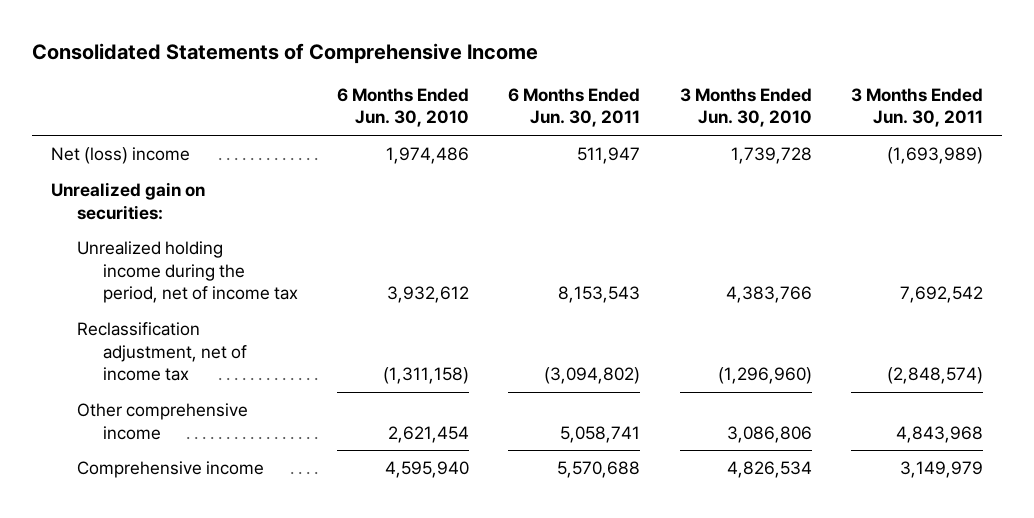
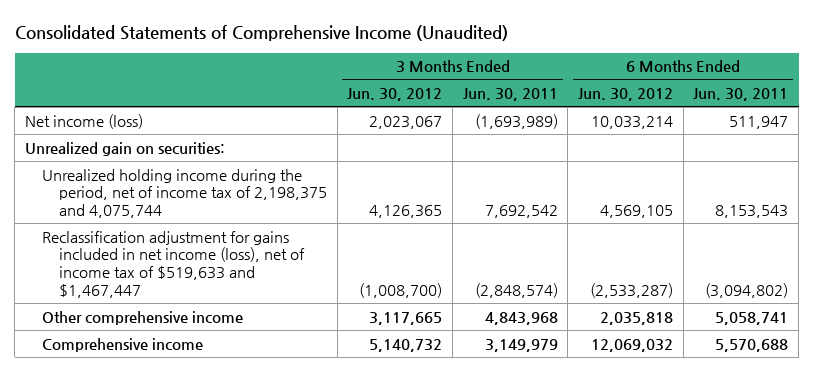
- Consolidated Statements of Comprehensive Income
+ Consolidated Statements of Comprehensive Income (Unaudited)
- | 6 Months Ended Jun. 30, 2010 | 6 Months Ended Jun. 30, 2011 | 3 Months Ended Jun. 30, 2010 | 3 Months Ended Jun. 30, 2011
+ | 3 Months Ended Jun. 30, 2012 | 3 Months Ended Jun. 30, 2011 | 6 Months Ended Jun. 30, 2012 | 6 Months Ended Jun. 30, 2011
- Net (loss) income | 1,974,486 | 511,947 | 1,739,728 | (1,693,989)
+ Net income (loss) | 2,023,067 | (1,693,989) | 10,033,214 | 511,947
- Unrealized holding income during the period, net of income tax | 3,932,612 | 8,153,543 | 4,383,766 | 7,692,542
- Reclassification adjustment, net of income tax | (1,311,158) | (3,094,802) | (1,296,960) | (2,848,574)
+ Unrealized holding income during the period, net of income tax of 2,198,375 and 4,075,744 | 4,126,365 | 7,692,542 | 4,569,105 | 8,153,543
+ Reclassification adjustment for gains included in net income (loss), net of income tax of $519,633 and $1,467,447 | (1,008,700) | (2,848,574) | (2,533,287) | (3,094,802)

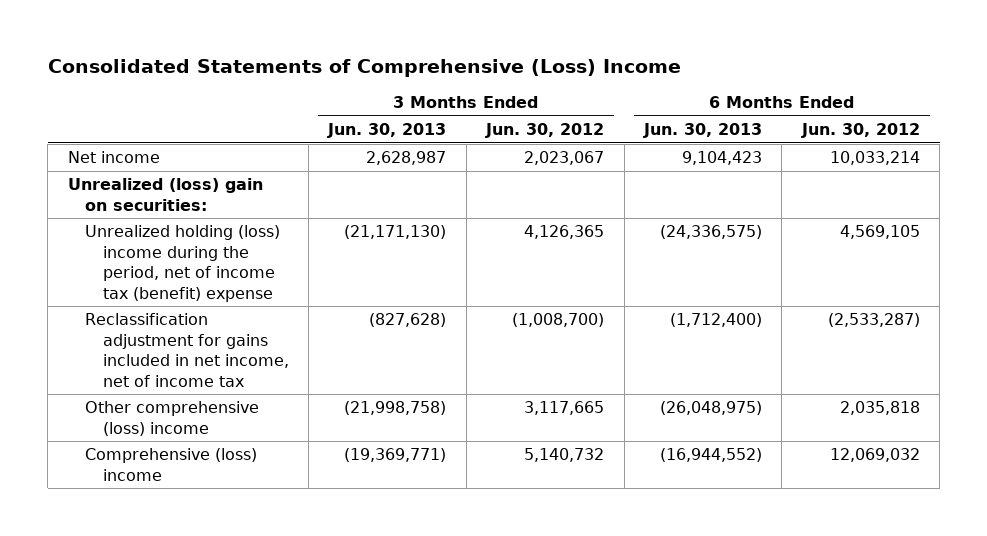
- Consolidated Statements of Comprehensive Income (Unaudited)
+ Consolidated Statements of Comprehensive (Loss) Income
- | 3 Months Ended Jun. 30, 2012 | 3 Months Ended Jun. 30, 2011 | 6 Months Ended Jun. 30, 2012 | 6 Months Ended Jun. 30, 2011
+ | 3 Months Ended Jun. 30, 2013 | 3 Months Ended Jun. 30, 2012 | 6 Months Ended Jun. 30, 2013 | 6 Months Ended Jun. 30, 2012
- Net income (loss) | 2,023,067 | (1,693,989) | 10,033,214 | 511,947
- Unrealized gain on securities:
- Unrealized holding income during the period, net of income tax of 2,198,375 and 4,075,744 | 4,126,365 | 7,692,542 | 4,569,105 | 8,153,543
- Reclassification adjustment for gains included in net income (loss), net of income tax of $519,633 and $1,467,447 | (1,008,700) | (2,848,574) | (2,533,287) | (3,094,802)
- Other comprehensive income | 3,117,665 | 4,843,968 | 2,035,818 | 5,058,741
- Comprehensive income | 5,140,732 | 3,149,979 | 12,069,032 | 5,570,688
+ Net income | 2,628,987 | 2,023,067 | 9,104,423 | 10,033,214
+ Unrealized (loss) gain on securities:
+ Unrealized holding (loss) income during the period, net of income tax (benefit) expense | (21,171,130) | 4,126,365 | (24,336,575) | 4,569,105
+ Reclassification adjustment for gains included in net income, net of income tax | (827,628) | (1,008,700) | (1,712,400) | (2,533,287)
+ Other comprehensive (loss) income | (21,998,758) | 3,117,665 | (26,048,975) | 2,035,818
+ Comprehensive (loss) income | (19,369,771) | 5,140,732 | (16,944,552) | 12,069,032

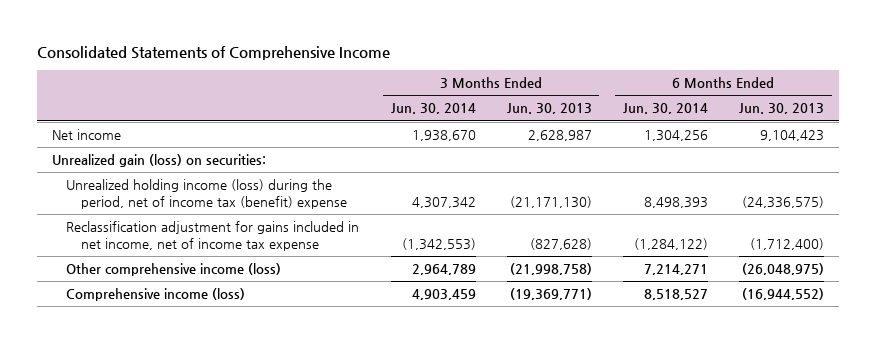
- Consolidated Statements of Comprehensive (Loss) Income
+ Consolidated Statements of Comprehensive Income
- | 3 Months Ended Jun. 30, 2013 | 3 Months Ended Jun. 30, 2012 | 6 Months Ended Jun. 30, 2013 | 6 Months Ended Jun. 30, 2012
+ | 3 Months Ended Jun. 30, 2014 | 3 Months Ended Jun. 30, 2013 | 6 Months Ended Jun. 30, 2014 | 6 Months Ended Jun. 30, 2013
- Unrealized (loss) gain on securities:
- Unrealized holding (loss) income during the period, net of income tax (benefit) expense | (21,171,130) | 4,126,365 | (24,336,575) | 4,569,105
- Reclassification adjustment for gains included in net income, net of income tax | (827,628) | (1,008,700) | (1,712,400) | (2,533,287)
- Other comprehensive (loss) income | (21,998,758) | 3,117,665 | (26,048,975) | 2,035,818
- Comprehensive (loss) income | (19,369,771) | 5,140,732 | (16,944,552) | 12,069,032
+ Unrealized gain (loss) on securities:
+ Unrealized holding income (loss) during the period, net of income tax (benefit) expense | 4,307,342 | (21,171,130) | 8,498,393 | (24,336,575)
+ Reclassification adjustment for gains included in net income, net of income tax expense | (1,342,553) | (827,628) | (1,284,122) | (1,712,400)
+ Other comprehensive income (loss) | 2,964,789 | (21,998,758) | 7,214,271 | (26,048,975)
+ Comprehensive income (loss) | 4,903,459 | (19,369,771) | 8,518,527 | (16,944,552)

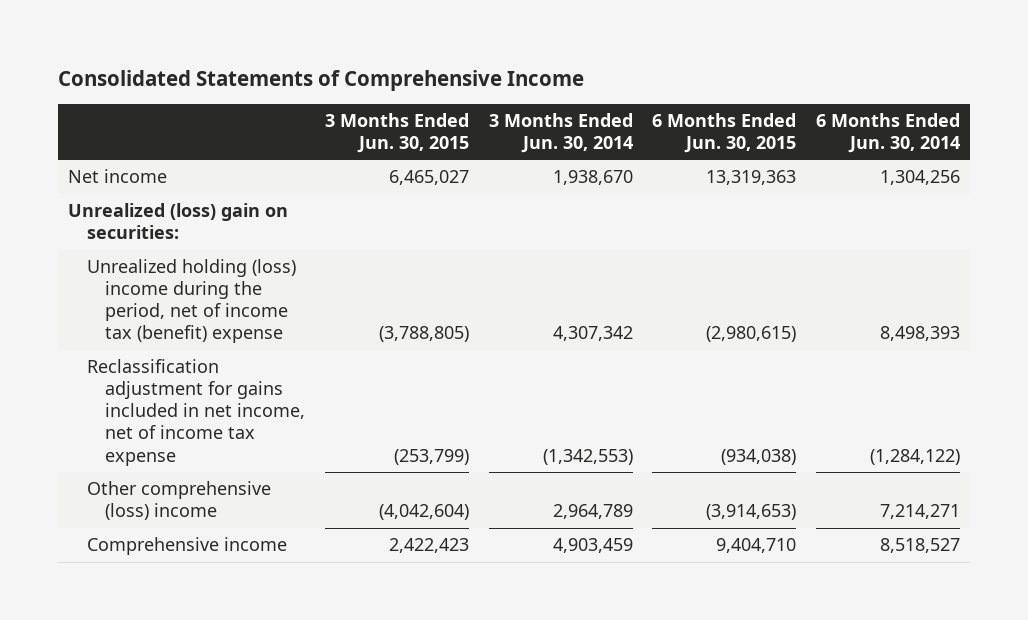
- | 3 Months Ended Jun. 30, 2014 | 3 Months Ended Jun. 30, 2013 | 6 Months Ended Jun. 30, 2014 | 6 Months Ended Jun. 30, 2013
+ | 3 Months Ended Jun. 30, 2015 | 3 Months Ended Jun. 30, 2014 | 6 Months Ended Jun. 30, 2015 | 6 Months Ended Jun. 30, 2014
- Unrealized gain (loss) on securities:
- Unrealized holding income (loss) during the period, net of income tax (benefit) expense | 4,307,342 | (21,171,130) | 8,498,393 | (24,336,575)
+ Unrealized (loss) gain on securities:
+ Unrealized holding (loss) income during the period, net of income tax (benefit) expense | (3,788,805) | 4,307,342 | (2,980,615) | 8,498,393
- Other comprehensive income (loss) | 2,964,789 | (21,998,758) | 7,214,271 | (26,048,975)
- Comprehensive income (loss) | 4,903,459 | (19,369,771) | 8,518,527 | (16,944,552)
+ Other comprehensive (loss) income | (4,042,604) | 2,964,789 | (3,914,653) | 7,214,271
+ Comprehensive income | 2,422,423 | 4,903,459 | 9,404,710 | 8,518,527

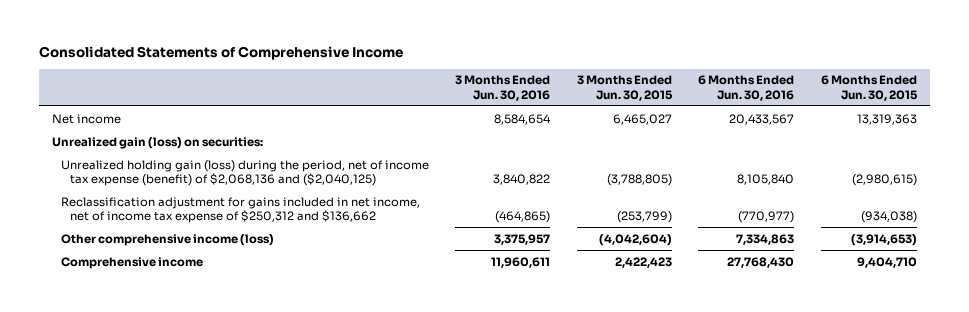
- | 3 Months Ended Jun. 30, 2015 | 3 Months Ended Jun. 30, 2014 | 6 Months Ended Jun. 30, 2015 | 6 Months Ended Jun. 30, 2014
+ | 3 Months Ended Jun. 30, 2016 | 3 Months Ended Jun. 30, 2015 | 6 Months Ended Jun. 30, 2016 | 6 Months Ended Jun. 30, 2015
- Unrealized (loss) gain on securities:
- Unrealized holding (loss) income during the period, net of income tax (benefit) expense | (3,788,805) | 4,307,342 | (2,980,615) | 8,498,393
- Reclassification adjustment for gains included in net income, net of income tax expense | (253,799) | (1,342,553) | (934,038) | (1,284,122)
- Other comprehensive (loss) income | (4,042,604) | 2,964,789 | (3,914,653) | 7,214,271
+ Unrealized gain (loss) on securities:
+ Unrealized holding gain (loss) during the period, net of income tax expense (benefit) of $2,068,136 and ($2,040,125) | 3,840,822 | (3,788,805) | 8,105,840 | (2,980,615)
+ Reclassification adjustment for gains included in net income, net of income tax expense of $250,312 and $136,662 | (464,865) | (253,799) | (770,977) | (934,038)
+ Other comprehensive income (loss) | 3,375,957 | (4,042,604) | 7,334,863 | (3,914,653)

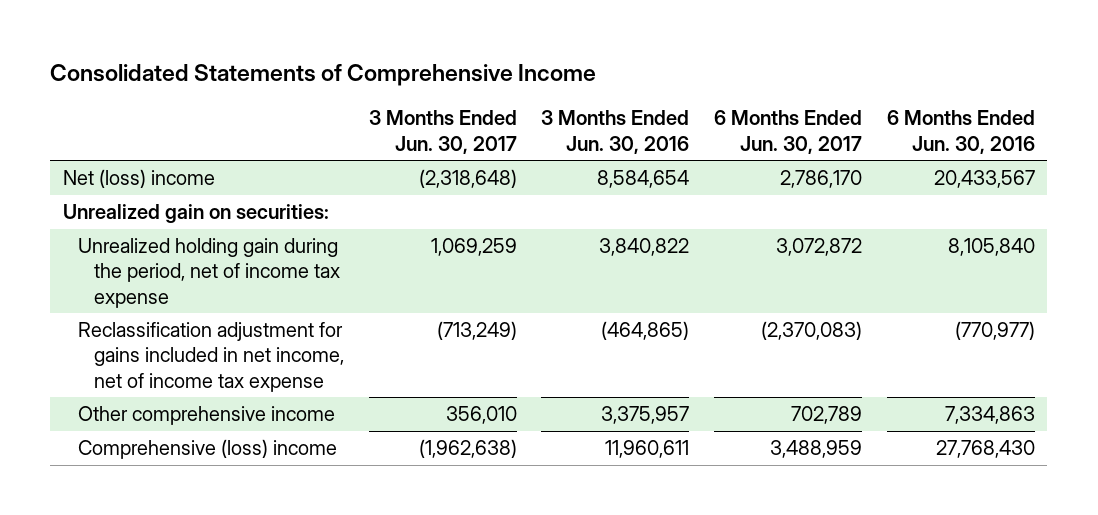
- | 3 Months Ended Jun. 30, 2016 | 3 Months Ended Jun. 30, 2015 | 6 Months Ended Jun. 30, 2016 | 6 Months Ended Jun. 30, 2015
+ | 3 Months Ended Jun. 30, 2017 | 3 Months Ended Jun. 30, 2016 | 6 Months Ended Jun. 30, 2017 | 6 Months Ended Jun. 30, 2016
- Net income | 8,584,654 | 6,465,027 | 20,433,567 | 13,319,363
- Unrealized gain (loss) on securities:
- Unrealized holding gain (loss) during the period, net of income tax expense (benefit) of $2,068,136 and ($2,040,125) | 3,840,822 | (3,788,805) | 8,105,840 | (2,980,615)
- Reclassification adjustment for gains included in net income, net of income tax expense of $250,312 and $136,662 | (464,865) | (253,799) | (770,977) | (934,038)
- Other comprehensive income (loss) | 3,375,957 | (4,042,604) | 7,334,863 | (3,914,653)
- Comprehensive income | 11,960,611 | 2,422,423 | 27,768,430 | 9,404,710
+ Net (loss) income | (2,318,648) | 8,584,654 | 2,786,170 | 20,433,567
+ Unrealized gain on securities:
+ Unrealized holding gain during the period, net of income tax expense | 1,069,259 | 3,840,822 | 3,072,872 | 8,105,840
+ Reclassification adjustment for gains included in net income, net of income tax expense | (713,249) | (464,865) | (2,370,083) | (770,977)
+ Other comprehensive income | 356,010 | 3,375,957 | 702,789 | 7,334,863
+ Comprehensive (loss) income | (1,962,638) | 11,960,611 | 3,488,959 | 27,768,430

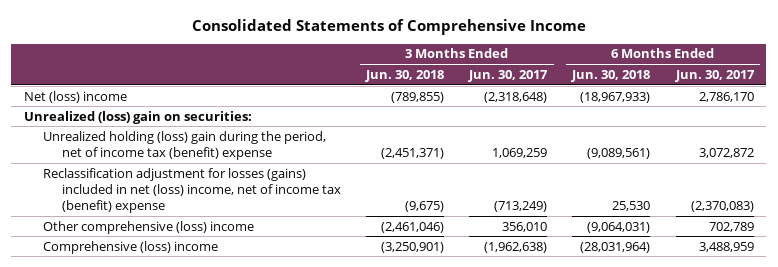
- | 3 Months Ended Jun. 30, 2017 | 3 Months Ended Jun. 30, 2016 | 6 Months Ended Jun. 30, 2017 | 6 Months Ended Jun. 30, 2016
+ | 3 Months Ended Jun. 30, 2018 | 3 Months Ended Jun. 30, 2017 | 6 Months Ended Jun. 30, 2018 | 6 Months Ended Jun. 30, 2017
- Unrealized gain on securities:
- Unrealized holding gain during the period, net of income tax expense | 1,069,259 | 3,840,822 | 3,072,872 | 8,105,840
- Reclassification adjustment for gains included in net income, net of income tax expense | (713,249) | (464,865) | (2,370,083) | (770,977)
- Other comprehensive income | 356,010 | 3,375,957 | 702,789 | 7,334,863
+ Unrealized (loss) gain on securities:
+ Unrealized holding (loss) gain during the period, net of income tax (benefit) expense | (2,451,371) | 1,069,259 | (9,089,561) | 3,072,872
+ Reclassification adjustment for losses (gains) included in net (loss) income, net of income tax (benefit) expense | (9,675) | (713,249) | 25,530 | (2,370,083)
+ Other comprehensive (loss) income | (2,461,046) | 356,010 | (9,064,031) | 702,789

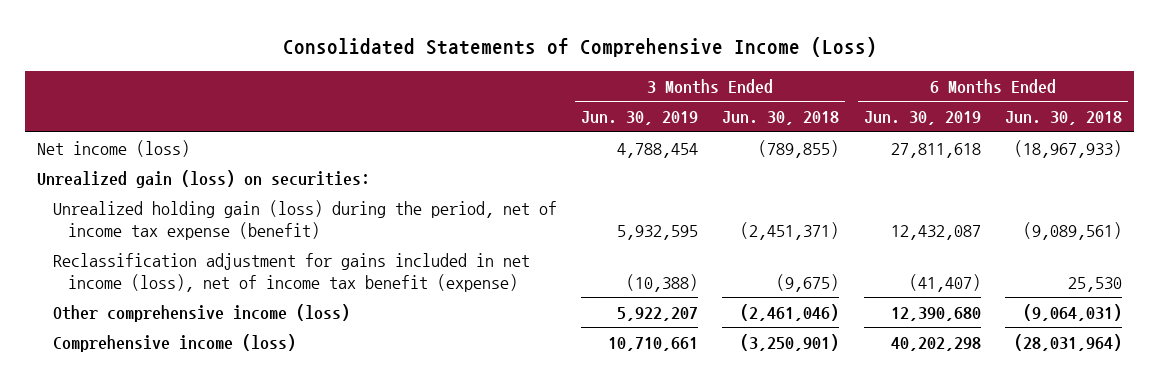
- Consolidated Statements of Comprehensive Income
+ Consolidated Statements of Comprehensive Income (Loss)
- | 3 Months Ended Jun. 30, 2018 | 3 Months Ended Jun. 30, 2017 | 6 Months Ended Jun. 30, 2018 | 6 Months Ended Jun. 30, 2017
+ | 3 Months Ended Jun. 30, 2019 | 3 Months Ended Jun. 30, 2018 | 6 Months Ended Jun. 30, 2019 | 6 Months Ended Jun. 30, 2018
- Net (loss) income | (789,855) | (2,318,648) | (18,967,933) | 2,786,170
- Unrealized (loss) gain on securities:
- Unrealized holding (loss) gain during the period, net of income tax (benefit) expense | (2,451,371) | 1,069,259 | (9,089,561) | 3,072,872
- Reclassification adjustment for losses (gains) included in net (loss) income, net of income tax (benefit) expense | (9,675) | (713,249) | 25,530 | (2,370,083)
- Other comprehensive (loss) income | (2,461,046) | 356,010 | (9,064,031) | 702,789
- Comprehensive (loss) income | (3,250,901) | (1,962,638) | (28,031,964) | 3,488,959
+ Net income (loss) | 4,788,454 | (789,855) | 27,811,618 | (18,967,933)
+ Unrealized gain (loss) on securities:
+ Unrealized holding gain (loss) during the period, net of income tax expense (benefit) | 5,932,595 | (2,451,371) | 12,432,087 | (9,089,561)
+ Reclassification adjustment for gains included in net income (loss), net of income tax benefit (expense) | (10,388) | (9,675) | (41,407) | 25,530
+ Other comprehensive income (loss) | 5,922,207 | (2,461,046) | 12,390,680 | (9,064,031)
+ Comprehensive income (loss) | 10,710,661 | (3,250,901) | 40,202,298 | (28,031,964)

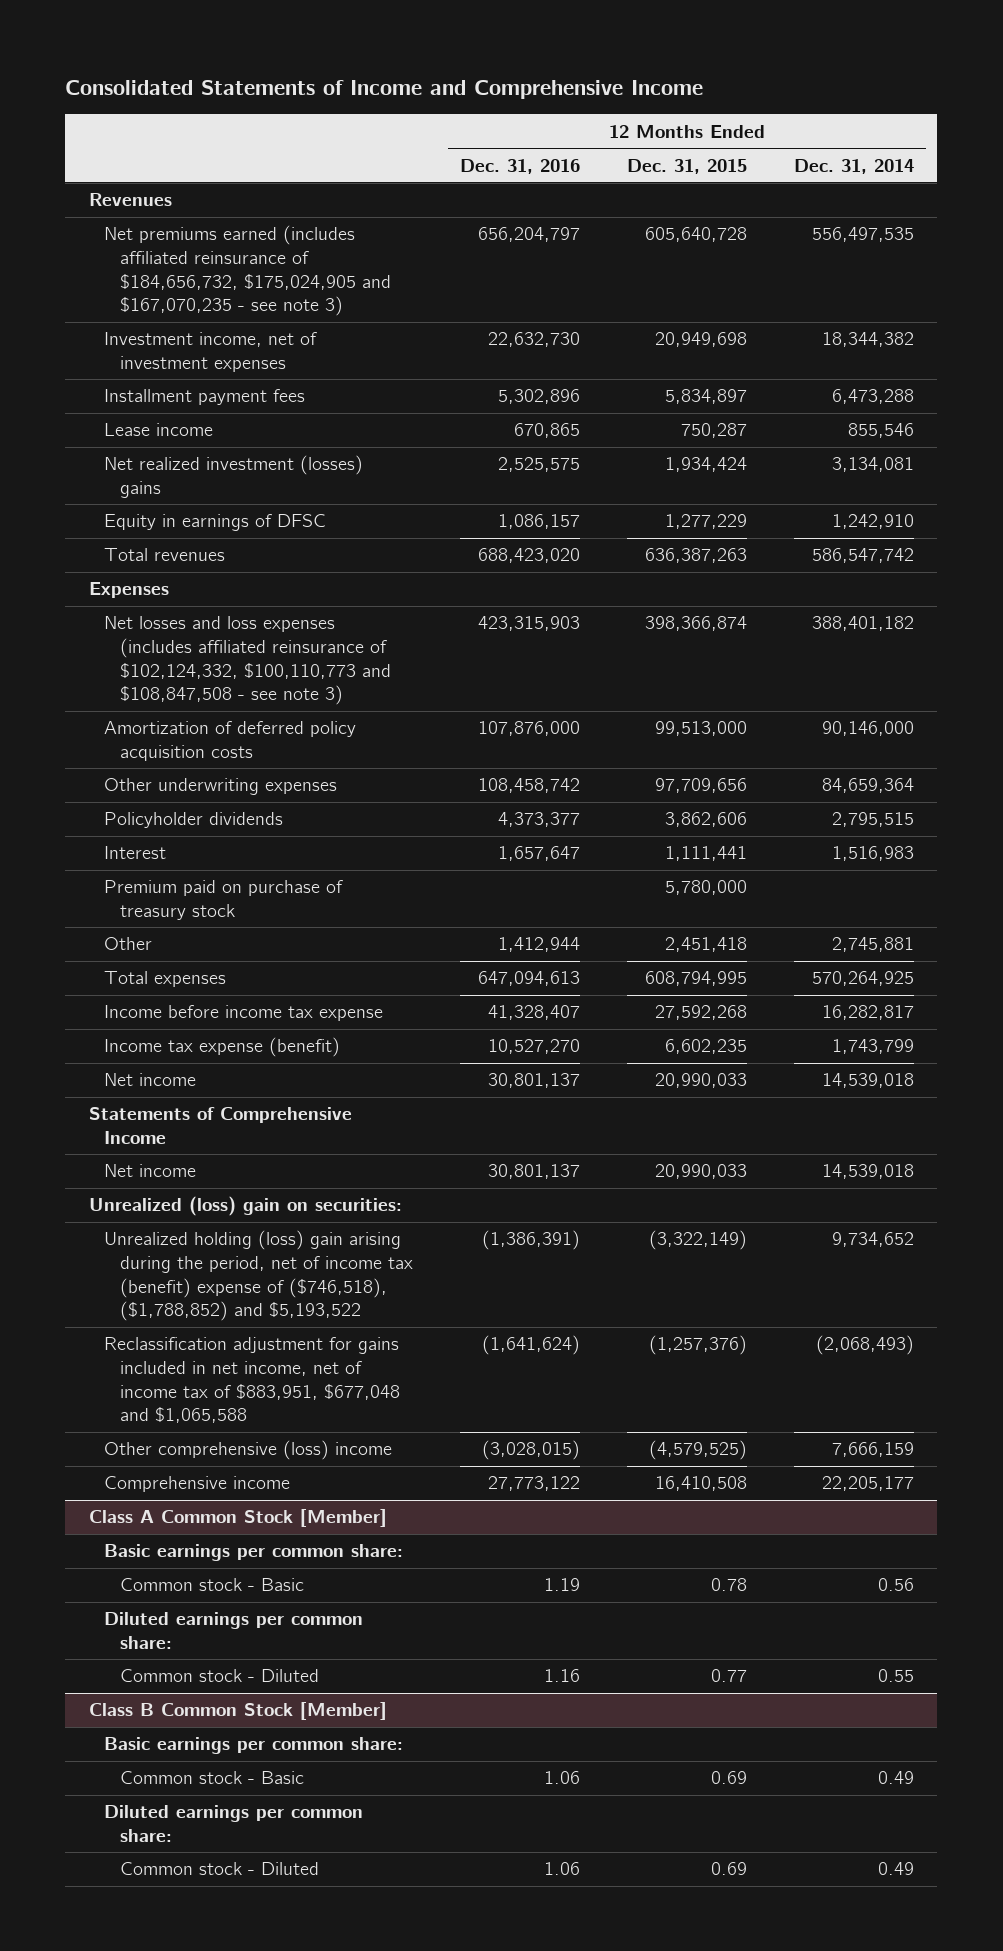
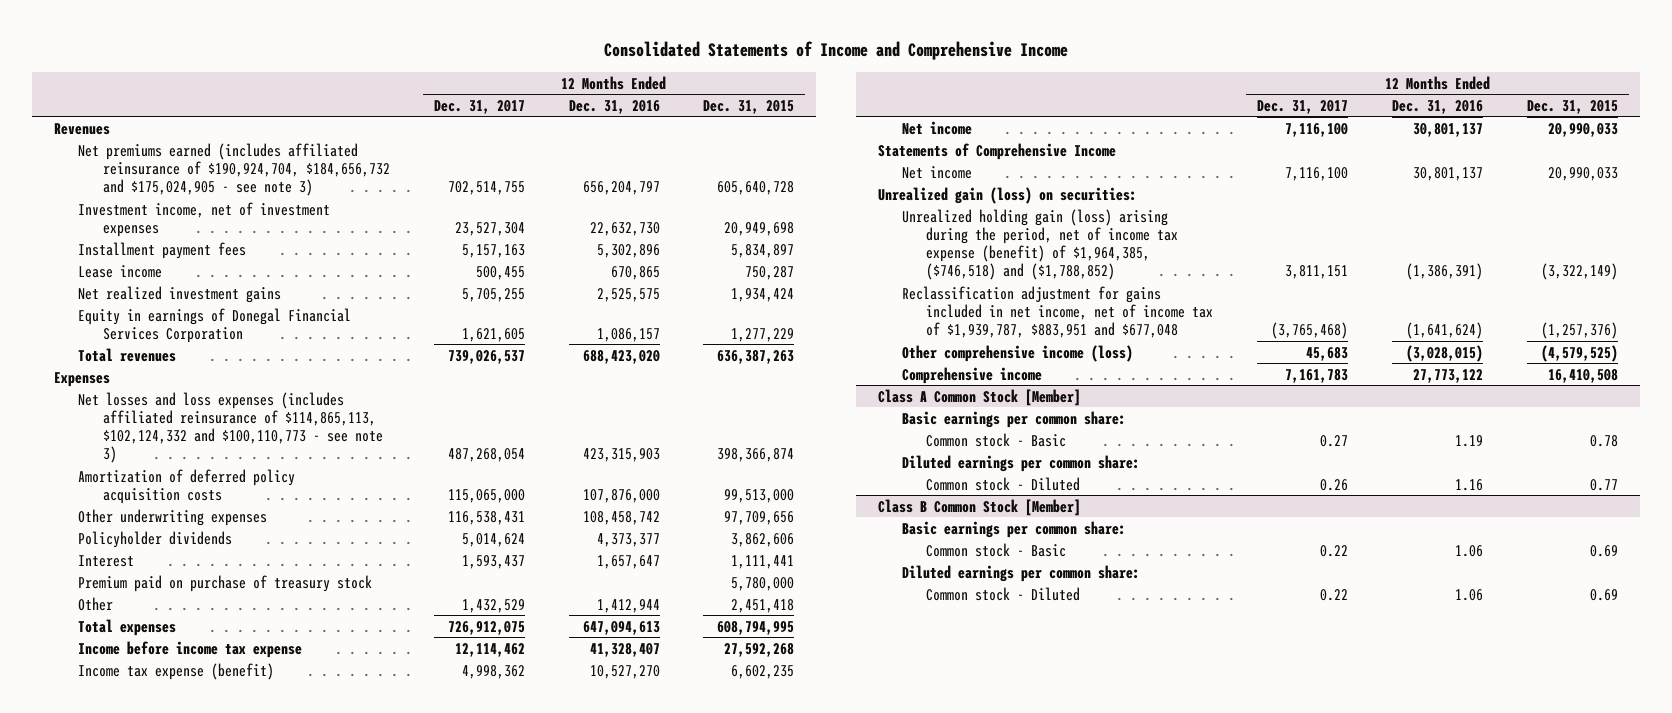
- | 12 Months Ended Dec. 31, 2016 | 12 Months Ended Dec. 31, 2015 | 12 Months Ended Dec. 31, 2014
+ | 12 Months Ended Dec. 31, 2017 | 12 Months Ended Dec. 31, 2016 | 12 Months Ended Dec. 31, 2015
- Net premiums earned (includes affiliated reinsurance of $184,656,732, $175,024,905 and $167,070,235 - see note 3) | 656,204,797 | 605,640,728 | 556,497,535
+ Net premiums earned (includes affiliated reinsurance of $190,924,704, $184,656,732 and $175,024,905 - see note 3) | 702,514,755 | 656,204,797 | 605,640,728
- Net realized investment (losses) gains | 2,525,575 | 1,934,424 | 3,134,081
- Equity in earnings of DFSC | 1,086,157 | 1,277,229 | 1,242,910
+ Net realized investment gains | 5,705,255 | 2,525,575 | 1,934,424
+ Equity in earnings of Donegal Financial Services Corporation | 1,621,605 | 1,086,157 | 1,277,229
- Net losses and loss expenses (includes affiliated reinsurance of $102,124,332, $100,110,773 and $108,847,508 - see note 3) | 423,315,903 | 398,366,874 | 388,401,182
+ Net losses and loss expenses (includes affiliated reinsurance of $114,865,113, $102,124,332 and $100,110,773 - see note 3) | 487,268,054 | 423,315,903 | 398,366,874
- Unrealized (loss) gain on securities:
- Unrealized holding (loss) gain arising during the period, net of income tax (benefit) expense of ($746,518), ($1,788,852) and $5,193,522 | (1,386,391) | (3,322,149) | 9,734,652
- Reclassification adjustment for gains included in net income, net of income tax of $883,951, $677,048 and $1,065,588 | (1,641,624) | (1,257,376) | (2,068,493)
- Other comprehensive (loss) income | (3,028,015) | (4,579,525) | 7,666,159
+ Unrealized gain (loss) on securities:
+ Unrealized holding gain (loss) arising during the period, net of income tax expense (benefit) of $1,964,385, ($746,518) and ($1,788,852) | 3,811,151 | (1,386,391) | (3,322,149)
+ Reclassification adjustment for gains included in net income, net of income tax of $1,939,787, $883,951 and $677,048 | (3,765,468) | (1,641,624) | (1,257,376)
+ Other comprehensive income (loss) | 45,683 | (3,028,015) | (4,579,525)

